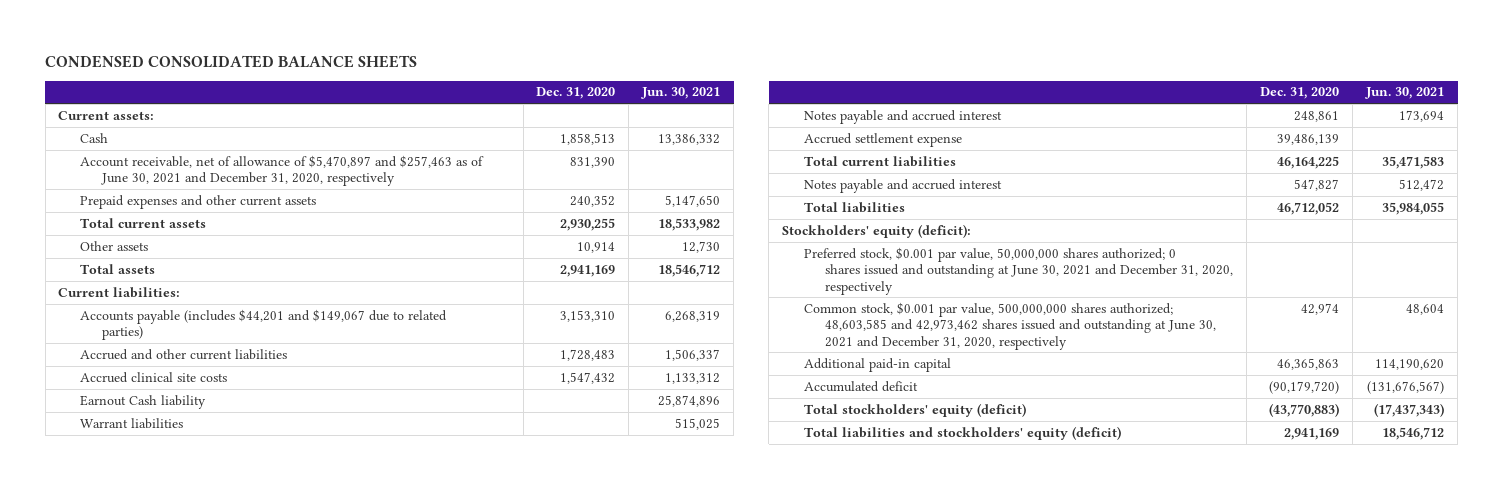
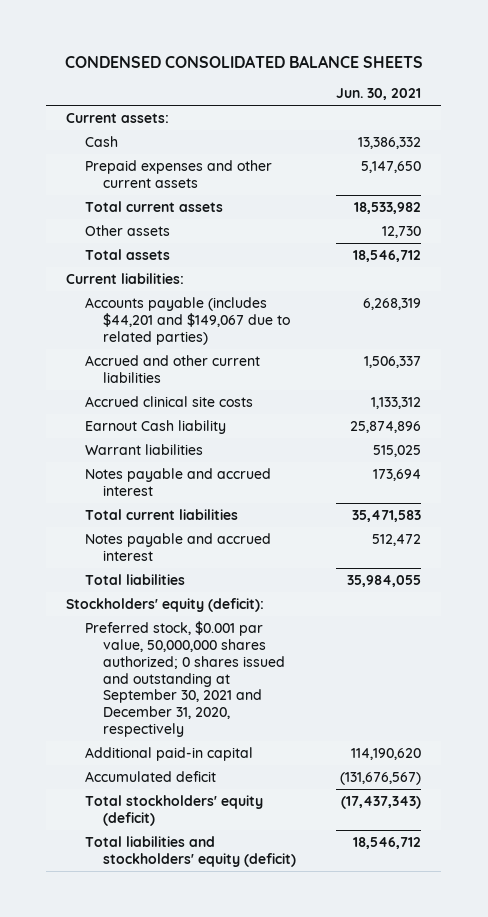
- | Dec. 31, 2020 | Jun. 30, 2021
+ | Jun. 30, 2021
- Account receivable, net of allowance of $5,470,897 and $257,463 as of June 30, 2021 and December 31, 2020, respectively | 831,390 |
- Accrued settlement expense | 39,486,139 |
- Preferred stock, $0.001 par value, 50,000,000 shares authorized; 0 shares issued and outstanding at June 30, 2021 and December 31, 2020, respectively
- Common stock, $0.001 par value, 500,000,000 shares authorized; 48,603,585 and 42,973,462 shares issued and outstanding at June 30, 2021 and December 31, 2020, respectively | 42,974 | 48,604
+ Preferred stock, $0.001 par value, 50,000,000 shares authorized; 0 shares issued and outstanding at September 30, 2021 and December 31, 2020, respectively

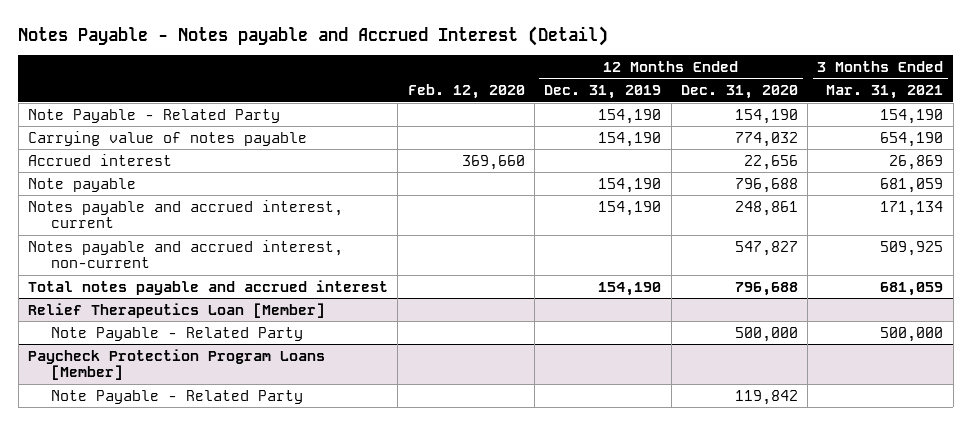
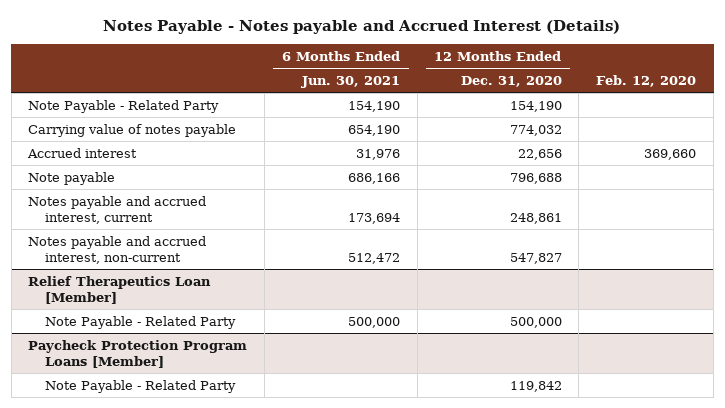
- Notes Payable - Notes payable and Accrued Interest (Detail)
+ Notes Payable - Notes payable and Accrued Interest (Details)
- | Feb. 12, 2020 | 12 Months Ended Dec. 31, 2019 | 12 Months Ended Dec. 31, 2020 | 3 Months Ended Mar. 31, 2021
+ | 6 Months Ended Jun. 30, 2021 | 12 Months Ended Dec. 31, 2020 | Feb. 12, 2020
- Total notes payable and accrued interest | | 154,190 | 796,688 | 681,059

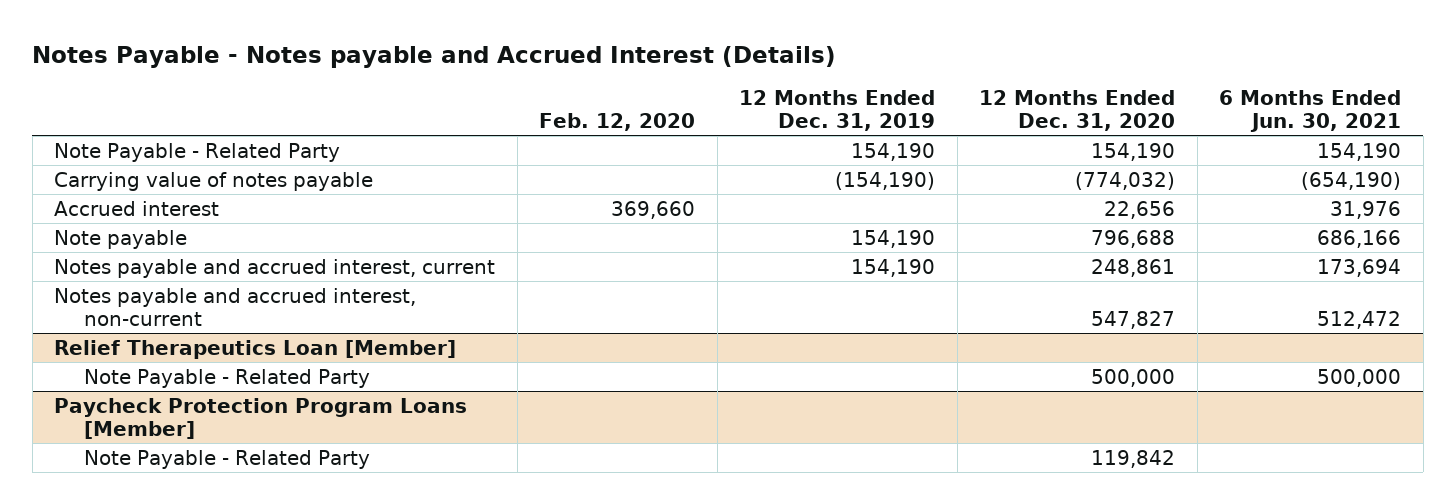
- | 6 Months Ended Jun. 30, 2021 | 12 Months Ended Dec. 31, 2020 | Feb. 12, 2020
+ | Feb. 12, 2020 | 12 Months Ended Dec. 31, 2019 | 12 Months Ended Dec. 31, 2020 | 6 Months Ended Jun. 30, 2021
- Carrying value of notes payable | 654,190 | 774,032 |
+ Carrying value of notes payable | | (154,190) | (774,032) | (654,190)

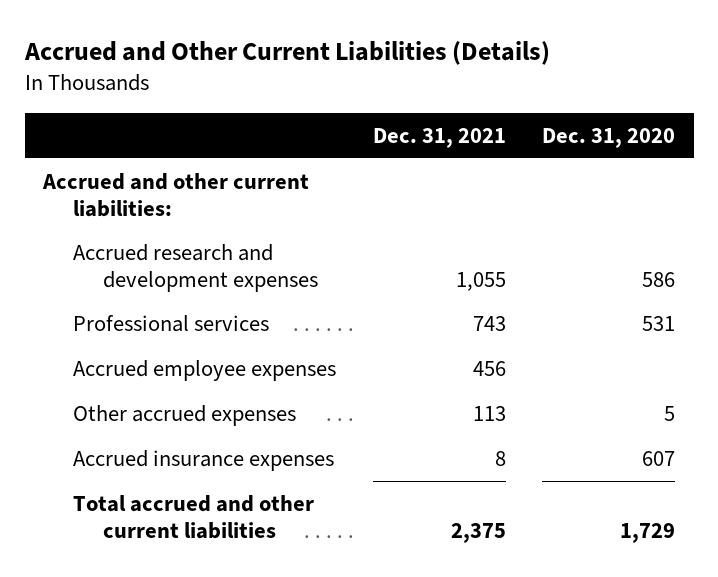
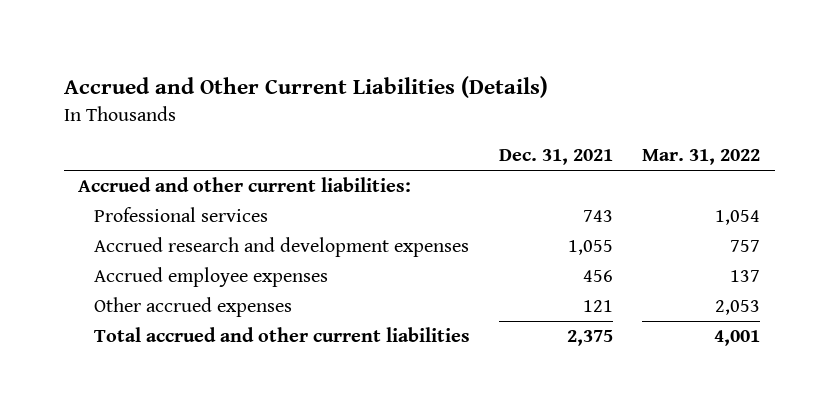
- | Dec. 31, 2021 | Dec. 31, 2020
+ | Dec. 31, 2021 | Mar. 31, 2022
moved down: Accrued research and development expenses | 1,055 | 757
- Other accrued expenses | 113 | 5
- Accrued insurance expenses | 8 | 607
+ Other accrued expenses | 121 | 2,053

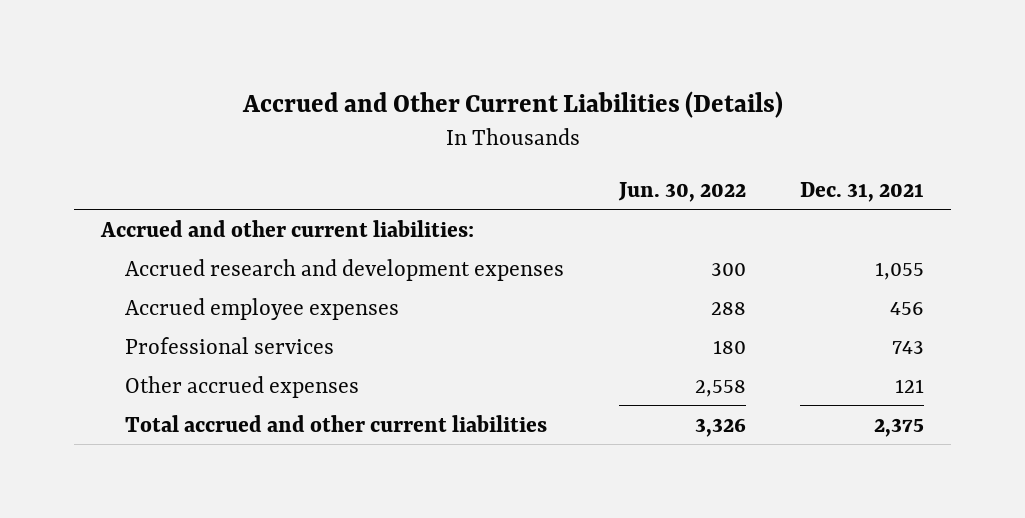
- | Dec. 31, 2021 | Mar. 31, 2022
+ | Jun. 30, 2022 | Dec. 31, 2021
moved down: Professional services | 180 | 743

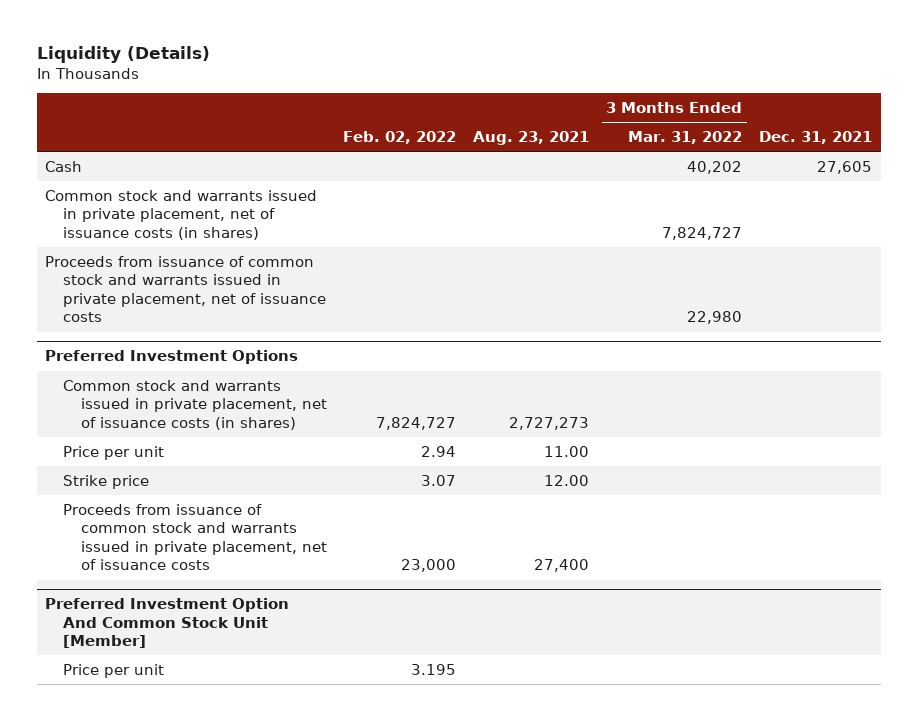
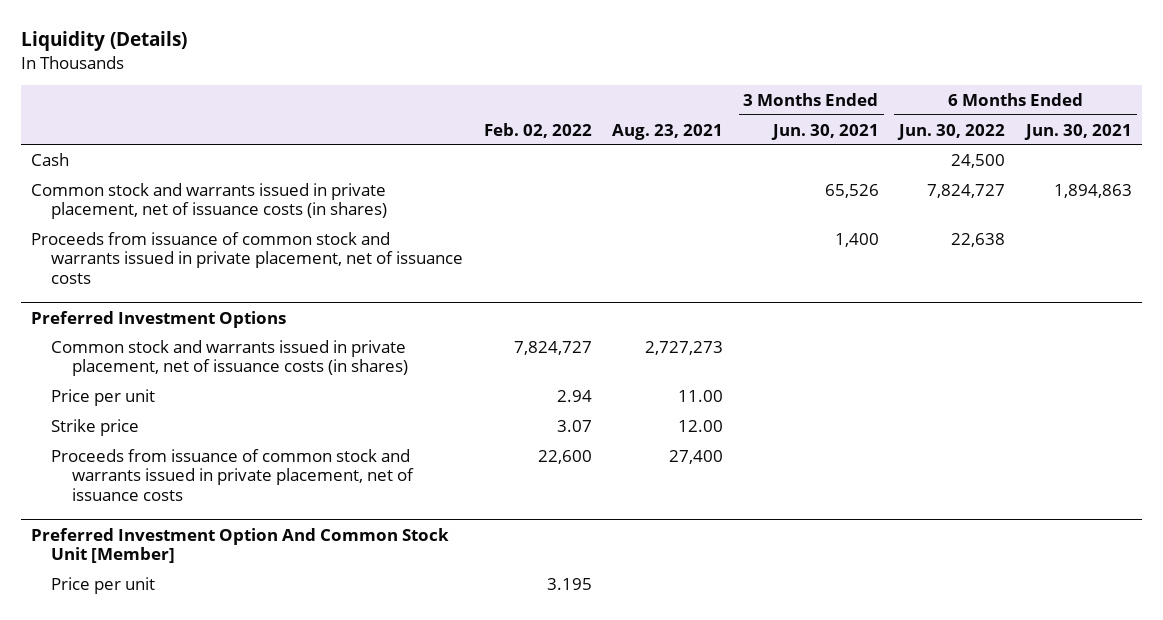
- | Feb. 02, 2022 | Aug. 23, 2021 | 3 Months Ended Mar. 31, 2022 | Dec. 31, 2021
+ | Feb. 02, 2022 | Aug. 23, 2021 | 3 Months Ended Jun. 30, 2021 | 6 Months Ended Jun. 30, 2022 | 6 Months Ended Jun. 30, 2021
@ Preferred Investment Options
- Proceeds from issuance of common stock and warrants issued in private placement, net of issuance costs | 23,000 | 27,400 | |
+ Proceeds from issuance of common stock and warrants issued in private placement, net of issuance costs | 22,600 | 27,400 | | |

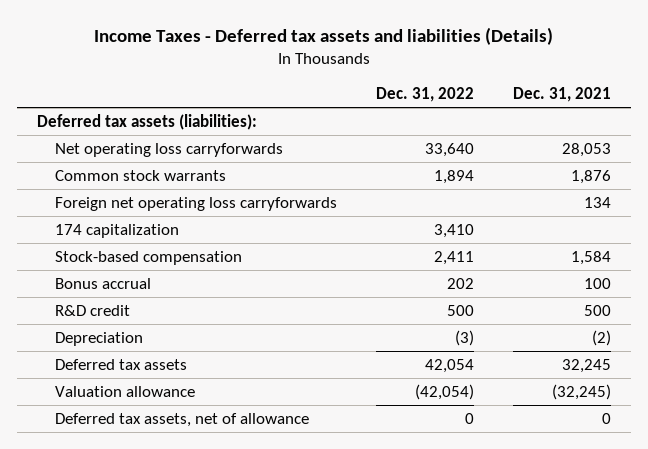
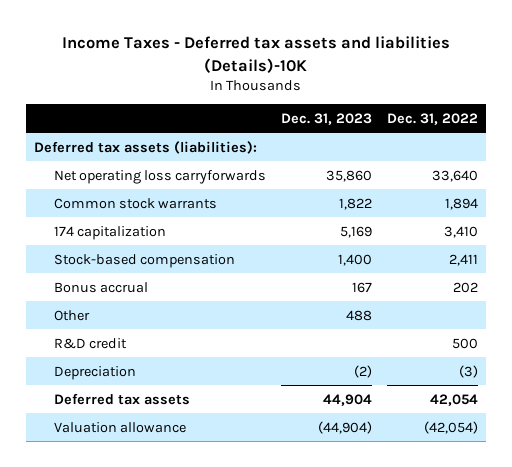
- Income Taxes - Deferred tax assets and liabilities (Details)
+ Income Taxes - Deferred tax assets and liabilities (Details)-10K
- | Dec. 31, 2022 | Dec. 31, 2021
+ | Dec. 31, 2023 | Dec. 31, 2022
- Foreign net operating loss carryforwards | | 134
+ Other | 488 |
- Deferred tax assets, net of allowance | 0 | 0

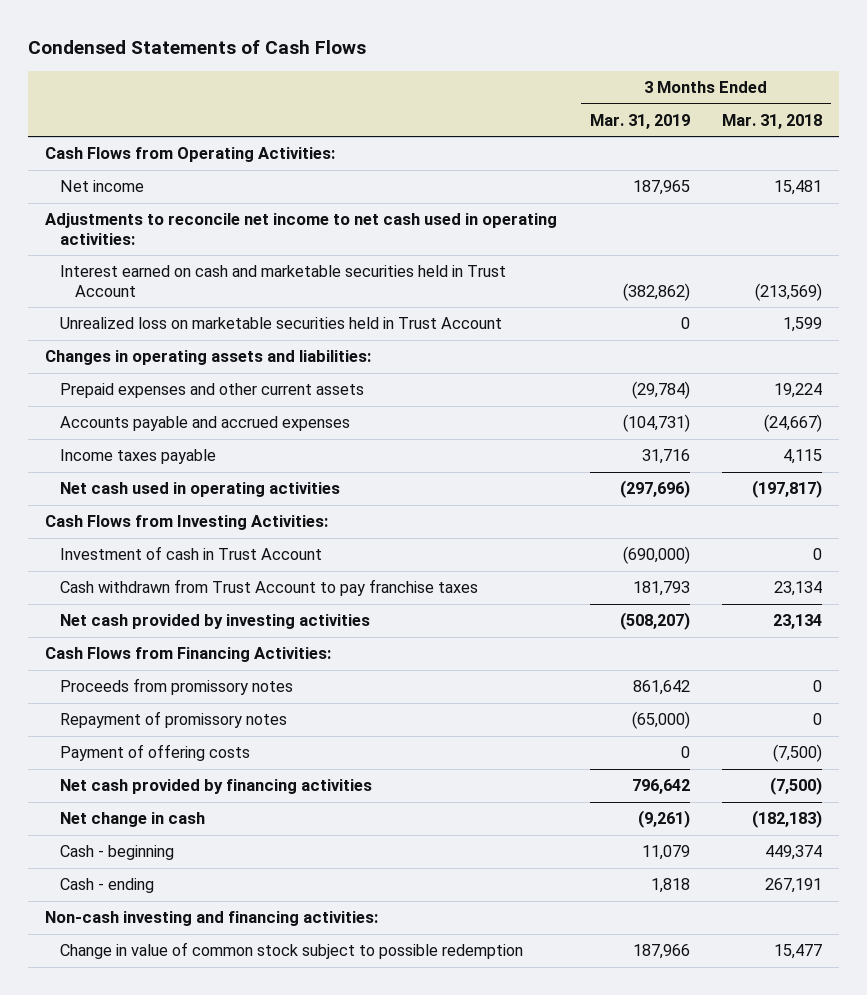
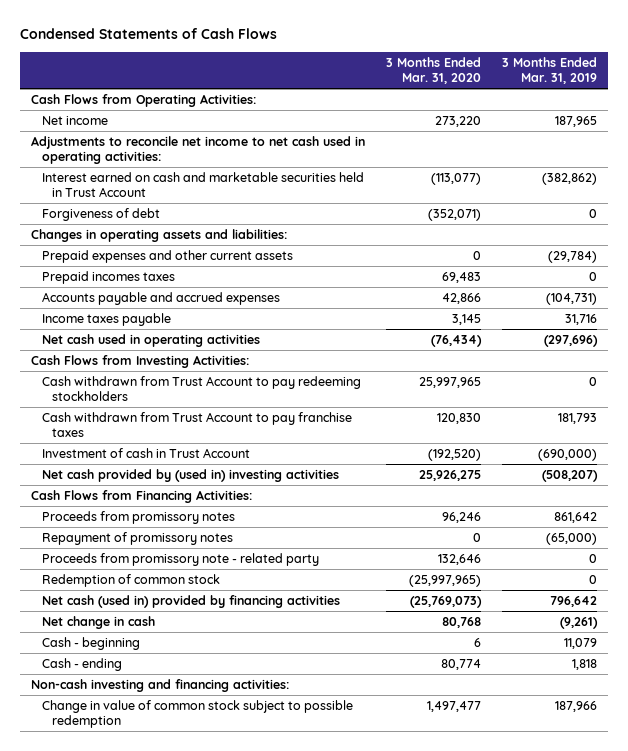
- | 3 Months Ended Mar. 31, 2019 | 3 Months Ended Mar. 31, 2018
+ | 3 Months Ended Mar. 31, 2020 | 3 Months Ended Mar. 31, 2019
- Unrealized loss on marketable securities held in Trust Account | 0 | 1,599
+ Forgiveness of debt | (352,071) | 0
+ Prepaid incomes taxes | 69,483 | 0
+ Cash withdrawn from Trust Account to pay redeeming stockholders | 25,997,965 | 0
- Net cash provided by investing activities | (508,207) | 23,134
moved down: Investment of cash in Trust Account | (192,520) | (690,000)
+ Net cash provided by (used in) investing activities | 25,926,275 | (508,207)
- Payment of offering costs | 0 | (7,500)
- Net cash provided by financing activities | 796,642 | (7,500)
+ Proceeds from promissory note - related party | 132,646 | 0
+ Redemption of common stock | (25,997,965) | 0
+ Net cash (used in) provided by financing activities | (25,769,073) | 796,642

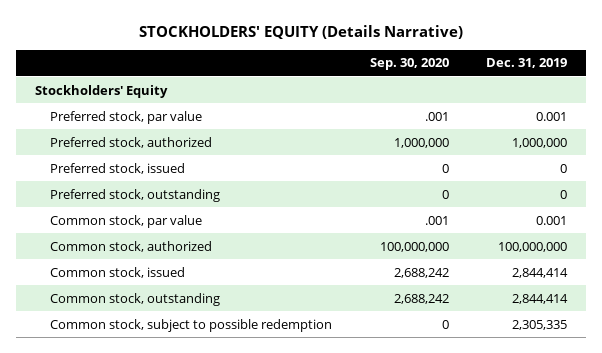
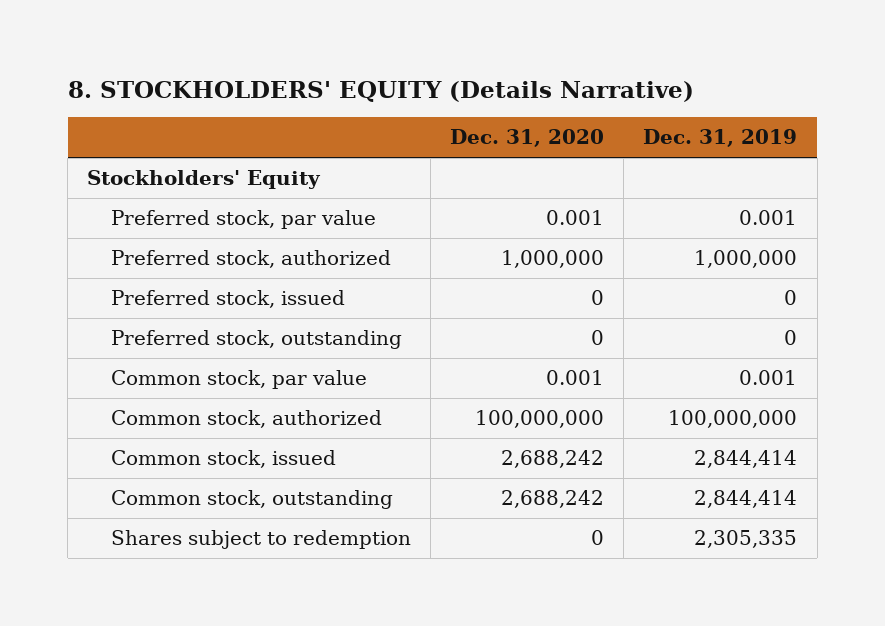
- STOCKHOLDERS' EQUITY (Details Narrative)
+ 8. STOCKHOLDERS' EQUITY (Details Narrative)
- | Sep. 30, 2020 | Dec. 31, 2019
+ | Dec. 31, 2020 | Dec. 31, 2019
- Common stock, subject to possible redemption | 0 | 2,305,335
+ Shares subject to redemption | 0 | 2,305,335

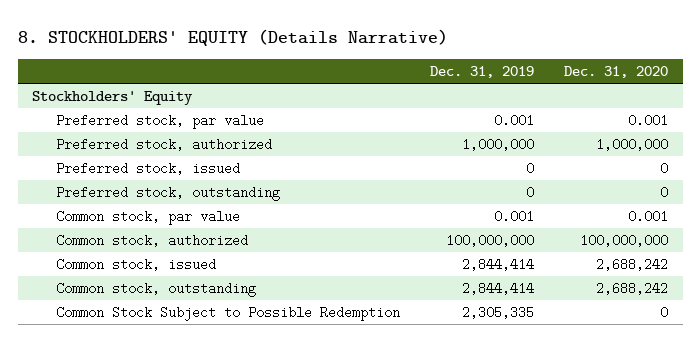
- | Dec. 31, 2020 | Dec. 31, 2019
+ | Dec. 31, 2019 | Dec. 31, 2020
- Shares subject to redemption | 0 | 2,305,335
+ Common Stock Subject to Possible Redemption | 2,305,335 | 0

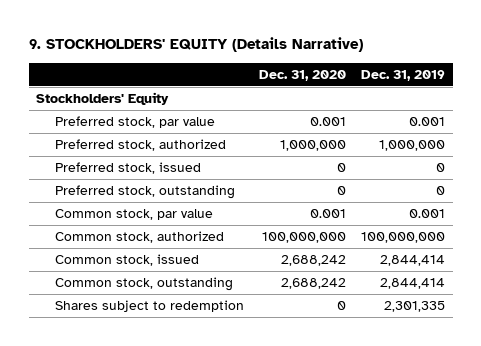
- 8. STOCKHOLDERS' EQUITY (Details Narrative)
+ 9. STOCKHOLDERS' EQUITY (Details Narrative)
- | Dec. 31, 2019 | Dec. 31, 2020
+ | Dec. 31, 2020 | Dec. 31, 2019
- Common Stock Subject to Possible Redemption | 2,305,335 | 0
+ Shares subject to redemption | 0 | 2,301,335

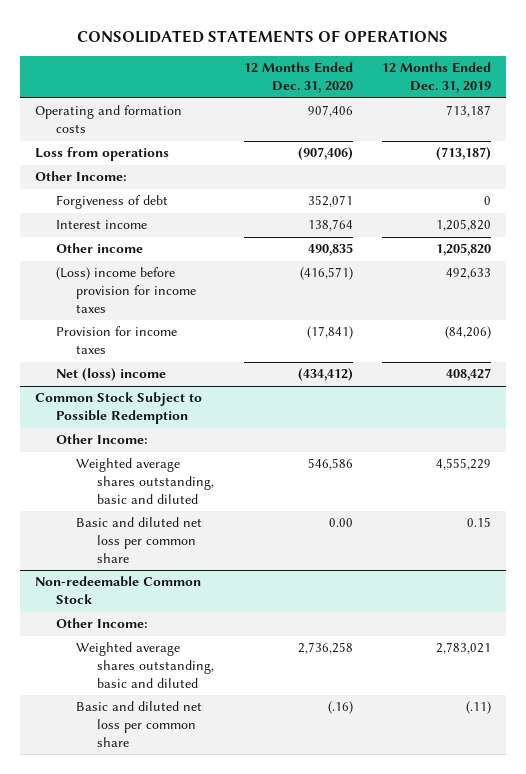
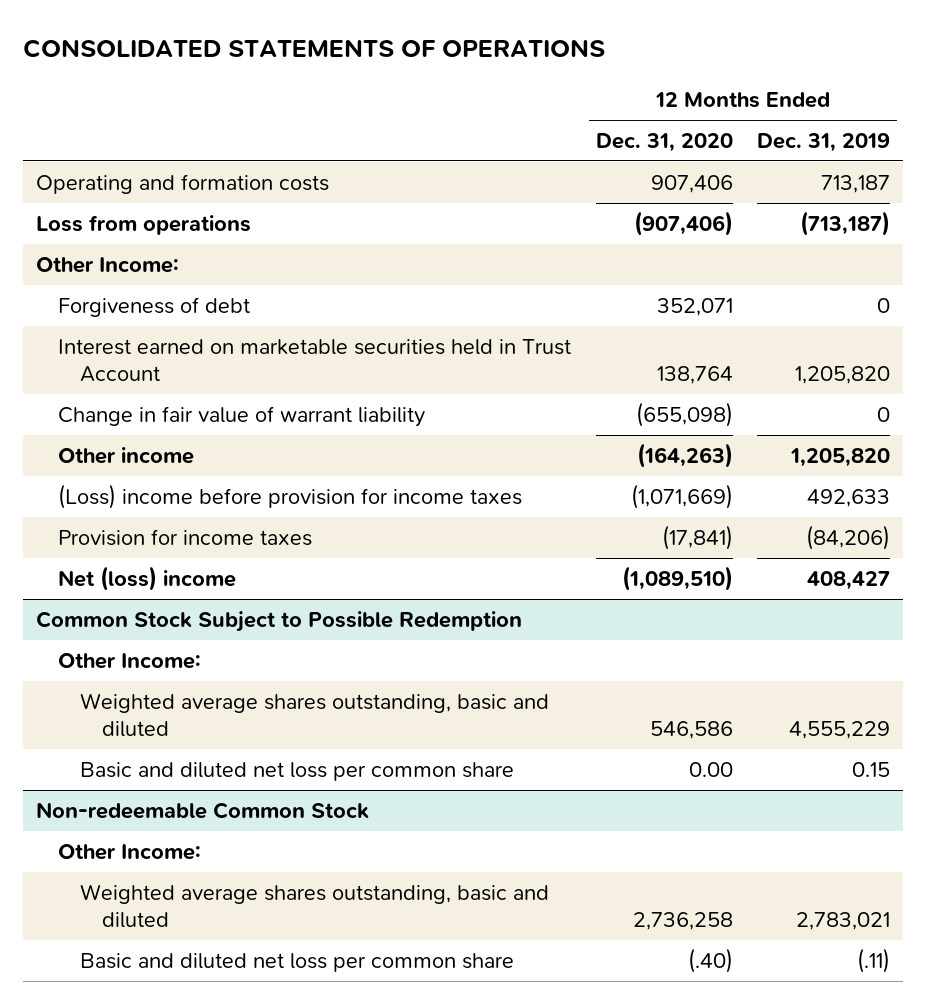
- Interest income | 138,764 | 1,205,820
- Other income | 490,835 | 1,205,820
- (Loss) income before provision for income taxes | (416,571) | 492,633
+ Interest earned on marketable securities held in Trust Account | 138,764 | 1,205,820
+ Change in fair value of warrant liability | (655,098) | 0
+ Other income | (164,263) | 1,205,820
+ (Loss) income before provision for income taxes | (1,071,669) | 492,633
- Net (loss) income | (434,412) | 408,427
+ Net (loss) income | (1,089,510) | 408,427
@ Non-redeemable Common Stock
- Basic and diluted net loss per common share | (.16) | (.11)
+ Basic and diluted net loss per common share | (.40) | (.11)

